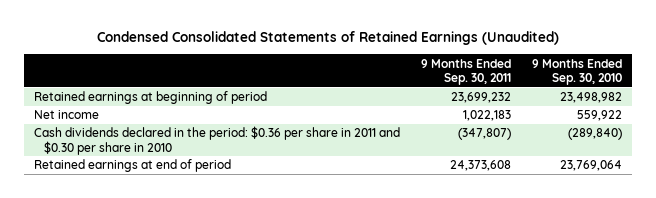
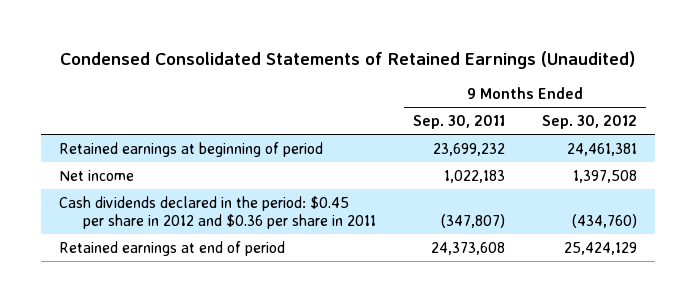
- | 9 Months Ended Sep. 30, 2011 | 9 Months Ended Sep. 30, 2010
+ | 9 Months Ended Sep. 30, 2011 | 9 Months Ended Sep. 30, 2012
- Cash dividends declared in the period: $0.36 per share in 2011 and $0.30 per share in 2010 | (347,807) | (289,840)
+ Cash dividends declared in the period: $0.45 per share in 2012 and $0.36 per share in 2011 | (347,807) | (434,760)

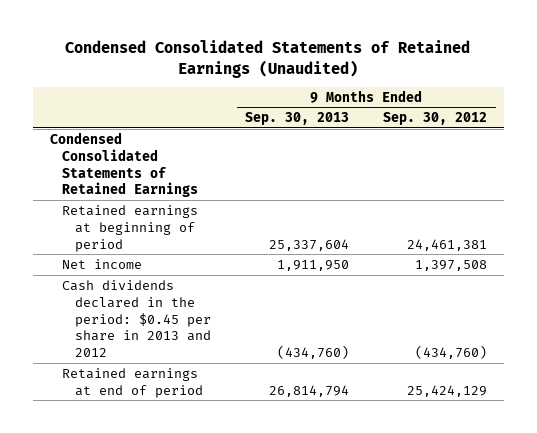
- | 9 Months Ended Sep. 30, 2011 | 9 Months Ended Sep. 30, 2012
+ | 9 Months Ended Sep. 30, 2013 | 9 Months Ended Sep. 30, 2012
+ Condensed Consolidated Statements of Retained Earnings
- Cash dividends declared in the period: $0.45 per share in 2012 and $0.36 per share in 2011 | (347,807) | (434,760)
+ Cash dividends declared in the period: $0.45 per share in 2013 and 2012 | (434,760) | (434,760)

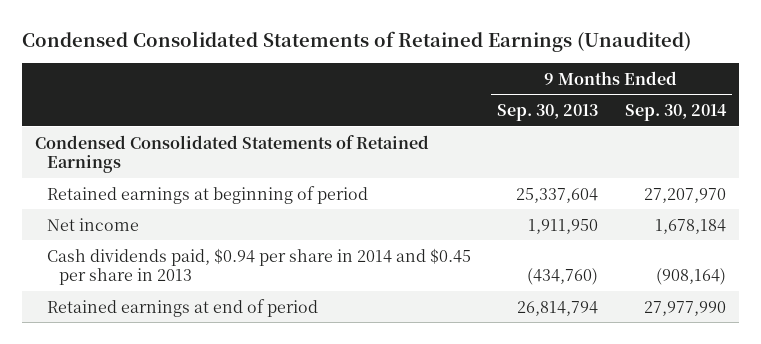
- | 9 Months Ended Sep. 30, 2013 | 9 Months Ended Sep. 30, 2012
+ | 9 Months Ended Sep. 30, 2013 | 9 Months Ended Sep. 30, 2014
- Cash dividends declared in the period: $0.45 per share in 2013 and 2012 | (434,760) | (434,760)
+ Cash dividends paid, $0.94 per share in 2014 and $0.45 per share in 2013 | (434,760) | (908,164)

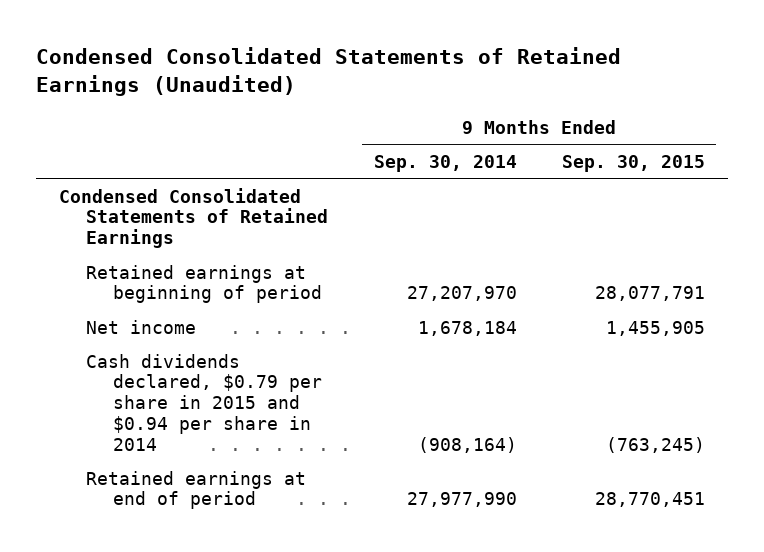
- | 9 Months Ended Sep. 30, 2013 | 9 Months Ended Sep. 30, 2014
+ | 9 Months Ended Sep. 30, 2014 | 9 Months Ended Sep. 30, 2015
- Cash dividends paid, $0.94 per share in 2014 and $0.45 per share in 2013 | (434,760) | (908,164)
+ Cash dividends declared, $0.79 per share in 2015 and $0.94 per share in 2014 | (908,164) | (763,245)

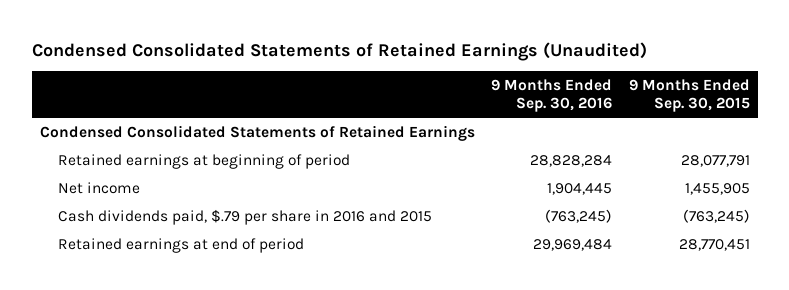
- | 9 Months Ended Sep. 30, 2014 | 9 Months Ended Sep. 30, 2015
+ | 9 Months Ended Sep. 30, 2016 | 9 Months Ended Sep. 30, 2015
- Cash dividends declared, $0.79 per share in 2015 and $0.94 per share in 2014 | (908,164) | (763,245)
+ Cash dividends paid, $.79 per share in 2016 and 2015 | (763,245) | (763,245)

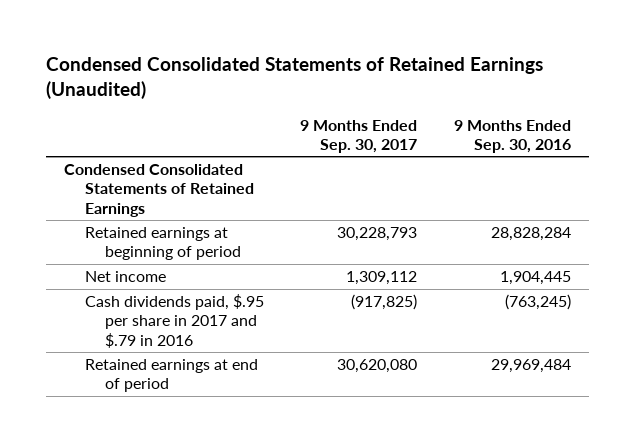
- | 9 Months Ended Sep. 30, 2016 | 9 Months Ended Sep. 30, 2015
+ | 9 Months Ended Sep. 30, 2017 | 9 Months Ended Sep. 30, 2016
- Cash dividends paid, $.79 per share in 2016 and 2015 | (763,245) | (763,245)
+ Cash dividends paid, $.95 per share in 2017 and $.79 in 2016 | (917,825) | (763,245)

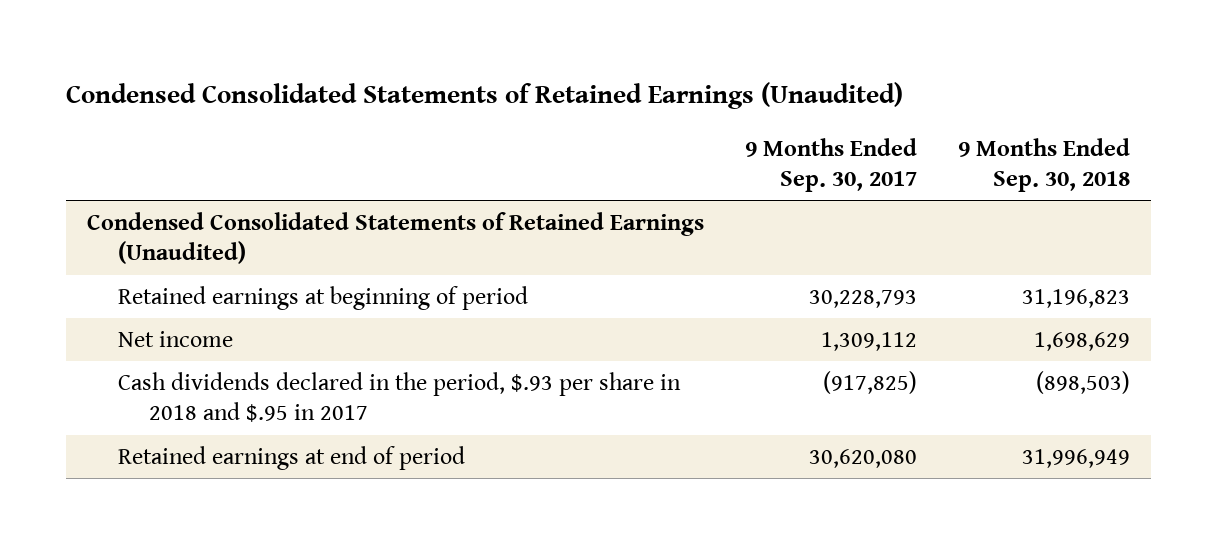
- | 9 Months Ended Sep. 30, 2017 | 9 Months Ended Sep. 30, 2016
+ | 9 Months Ended Sep. 30, 2017 | 9 Months Ended Sep. 30, 2018
- Condensed Consolidated Statements of Retained Earnings
+ Condensed Consolidated Statements of Retained Earnings (Unaudited)
- Cash dividends paid, $.95 per share in 2017 and $.79 in 2016 | (917,825) | (763,245)
+ Cash dividends declared in the period, $.93 per share in 2018 and $.95 in 2017 | (917,825) | (898,503)

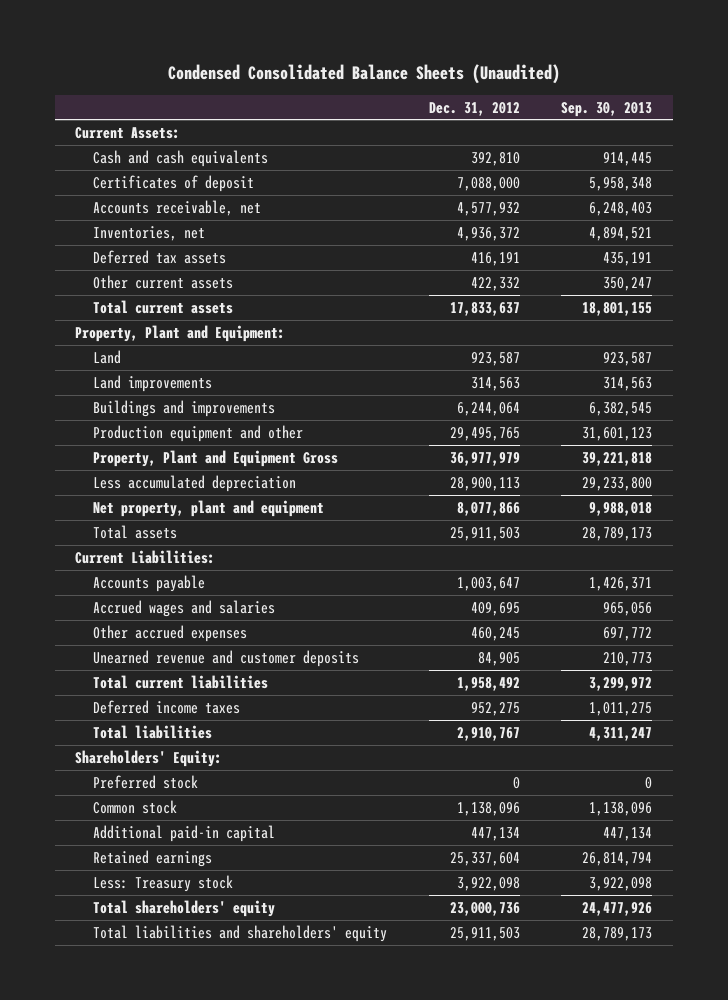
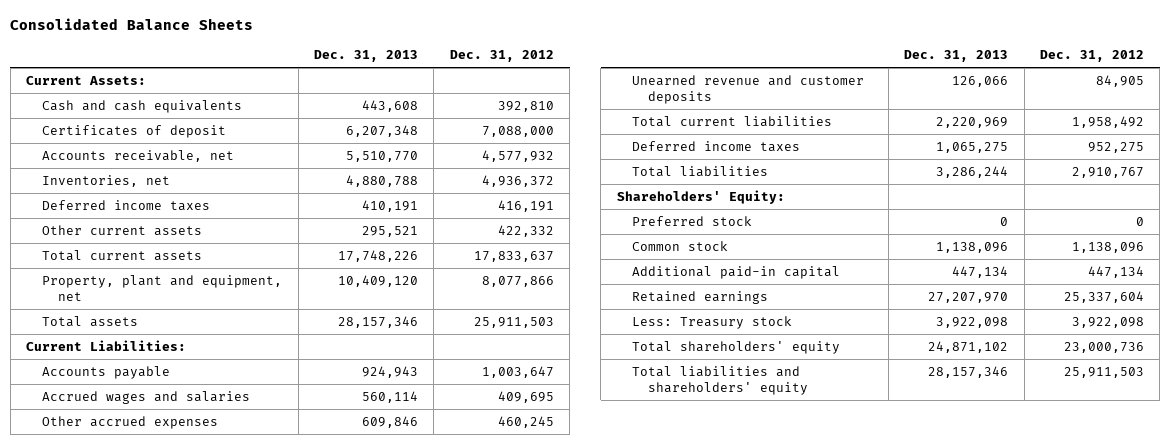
- Condensed Consolidated Balance Sheets (Unaudited)
+ Consolidated Balance Sheets
- | Dec. 31, 2012 | Sep. 30, 2013
+ | Dec. 31, 2013 | Dec. 31, 2012
- Deferred tax assets | 416,191 | 435,191
+ Deferred income taxes | 410,191 | 416,191
- Property, Plant and Equipment:
- Land | 923,587 | 923,587
- Land improvements | 314,563 | 314,563
- Buildings and improvements | 6,244,064 | 6,382,545
- Production equipment and other | 29,495,765 | 31,601,123
- Property, Plant and Equipment Gross | 36,977,979 | 39,221,818
- Less accumulated depreciation | 28,900,113 | 29,233,800
- Net property, plant and equipment | 8,077,866 | 9,988,018
+ Property, plant and equipment, net | 10,409,120 | 8,077,866

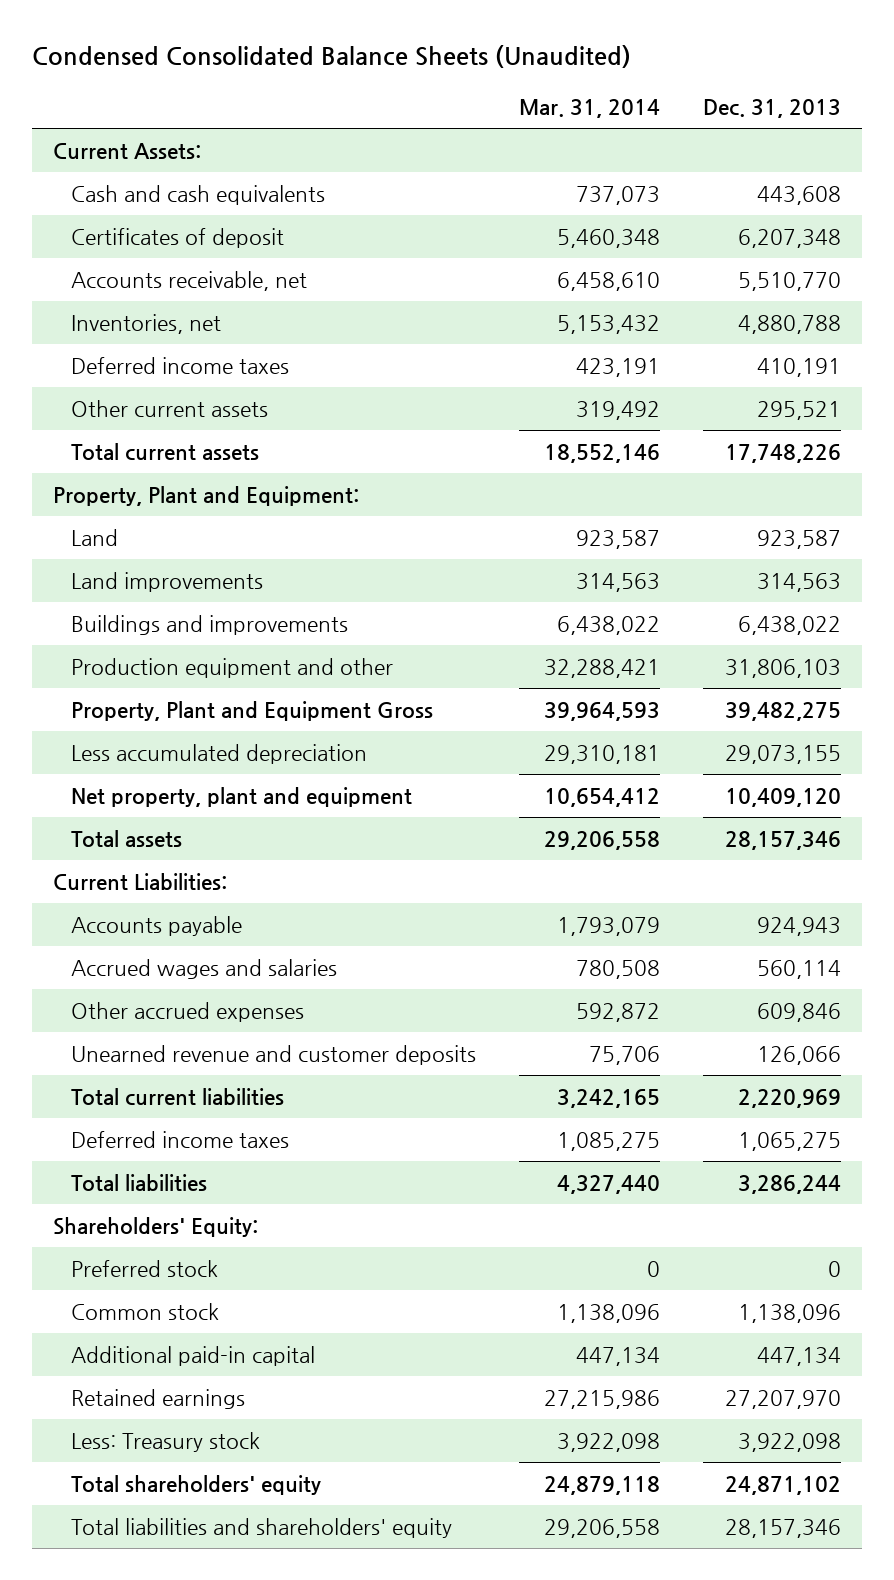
- Consolidated Balance Sheets
+ Condensed Consolidated Balance Sheets (Unaudited)
- | Dec. 31, 2013 | Dec. 31, 2012
+ | Mar. 31, 2014 | Dec. 31, 2013
- Property, plant and equipment, net | 10,409,120 | 8,077,866
+ Property, Plant and Equipment:
+ Land | 923,587 | 923,587
+ Land improvements | 314,563 | 314,563
+ Buildings and improvements | 6,438,022 | 6,438,022
+ Production equipment and other | 32,288,421 | 31,806,103
+ Property, Plant and Equipment Gross | 39,964,593 | 39,482,275
+ Less accumulated depreciation | 29,310,181 | 29,073,155
+ Net property, plant and equipment | 10,654,412 | 10,409,120

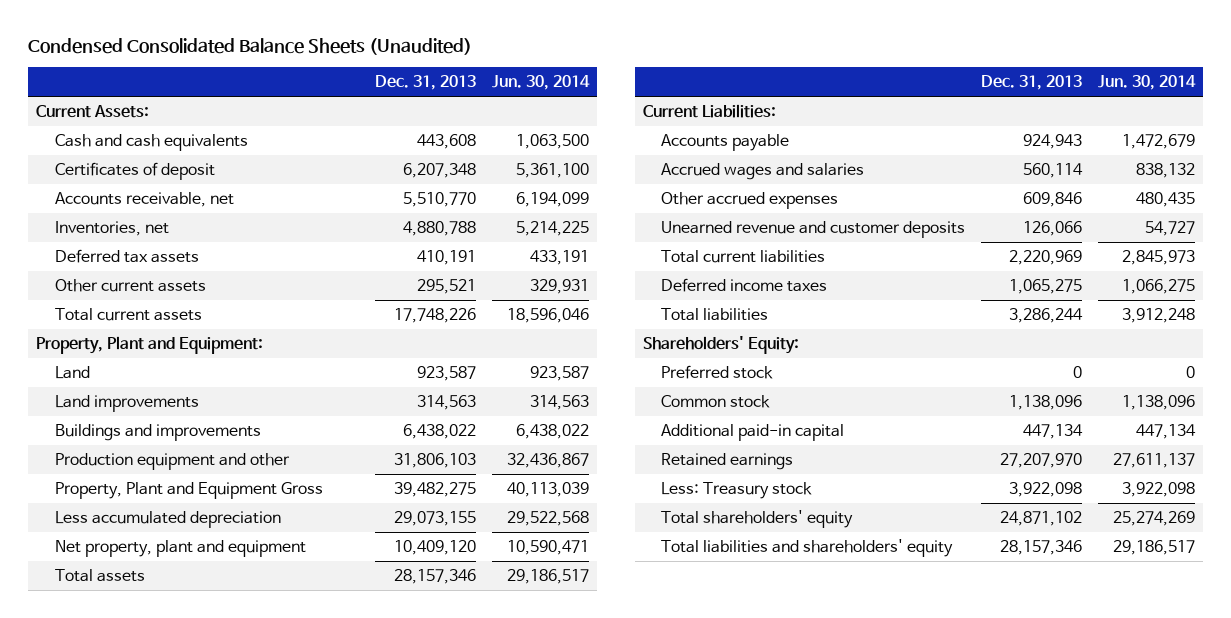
- | Mar. 31, 2014 | Dec. 31, 2013
+ | Dec. 31, 2013 | Jun. 30, 2014
- Deferred income taxes | 423,191 | 410,191
+ Deferred tax assets | 410,191 | 433,191

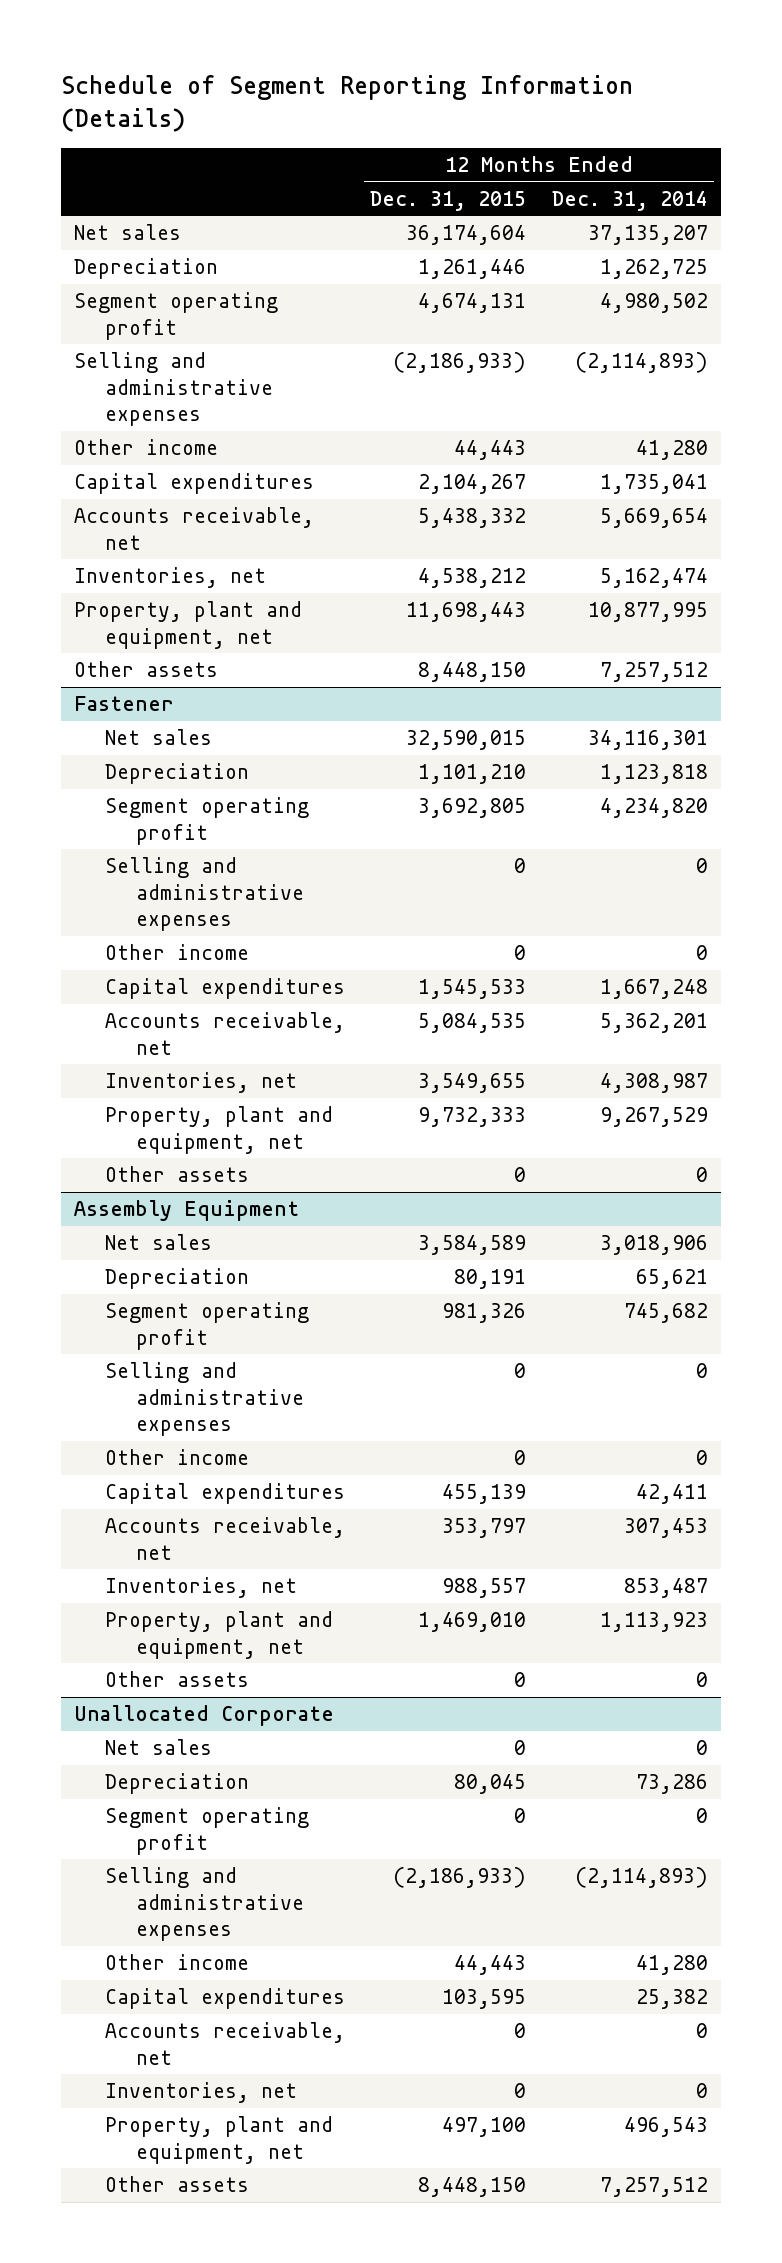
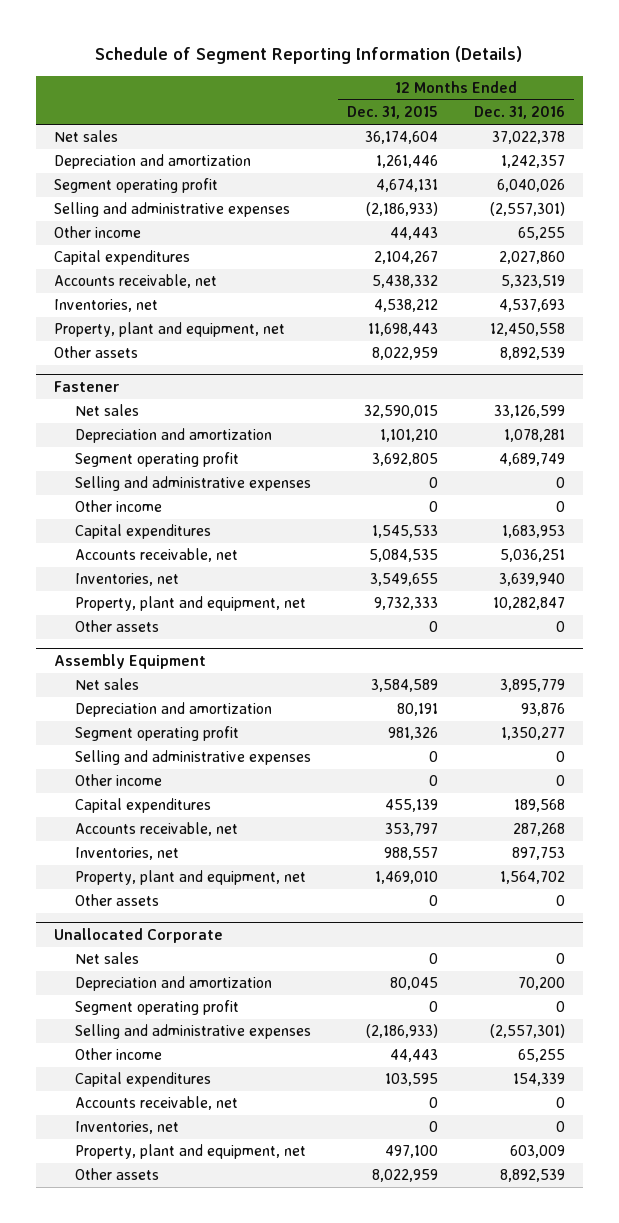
- | 12 Months Ended Dec. 31, 2015 | 12 Months Ended Dec. 31, 2014
+ | 12 Months Ended Dec. 31, 2015 | 12 Months Ended Dec. 31, 2016
- Depreciation | 1,261,446 | 1,262,725
+ Depreciation and amortization | 1,261,446 | 1,242,357
- Other assets | 8,448,150 | 7,257,512
+ Other assets | 8,022,959 | 8,892,539
@ Fastener
- Depreciation | 1,101,210 | 1,123,818
+ Depreciation and amortization | 1,101,210 | 1,078,281
@ Assembly Equipment
- Depreciation | 80,191 | 65,621
+ Depreciation and amortization | 80,191 | 93,876
@ Unallocated Corporate
- Depreciation | 80,045 | 73,286
+ Depreciation and amortization | 80,045 | 70,200
- Other assets | 8,448,150 | 7,257,512
+ Other assets | 8,022,959 | 8,892,539

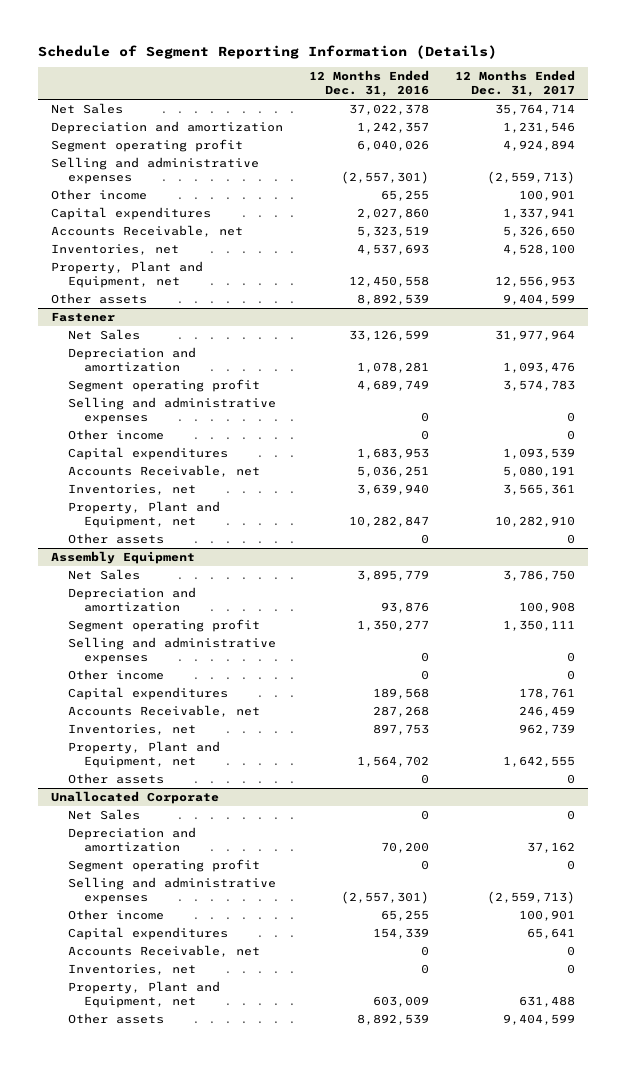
- | 12 Months Ended Dec. 31, 2015 | 12 Months Ended Dec. 31, 2016
+ | 12 Months Ended Dec. 31, 2016 | 12 Months Ended Dec. 31, 2017
- Net sales | 36,174,604 | 37,022,378
+ Net Sales | 37,022,378 | 35,764,714
- Accounts receivable, net | 5,438,332 | 5,323,519
+ Accounts Receivable, net | 5,323,519 | 5,326,650
- Property, plant and equipment, net | 11,698,443 | 12,450,558
+ Property, Plant and Equipment, net | 12,450,558 | 12,556,953
@ Fastener
- Net sales | 32,590,015 | 33,126,599
+ Net Sales | 33,126,599 | 31,977,964
- Accounts receivable, net | 5,084,535 | 5,036,251
+ Accounts Receivable, net | 5,036,251 | 5,080,191
- Property, plant and equipment, net | 9,732,333 | 10,282,847
+ Property, Plant and Equipment, net | 10,282,847 | 10,282,910
@ Assembly Equipment
- Net sales | 3,584,589 | 3,895,779
+ Net Sales | 3,895,779 | 3,786,750
- Accounts receivable, net | 353,797 | 287,268
+ Accounts Receivable, net | 287,268 | 246,459
- Property, plant and equipment, net | 1,469,010 | 1,564,702
+ Property, Plant and Equipment, net | 1,564,702 | 1,642,555
@ Unallocated Corporate
- Net sales | 0 | 0
+ Net Sales | 0 | 0
- Accounts receivable, net | 0 | 0
+ Accounts Receivable, net | 0 | 0
- Property, plant and equipment, net | 497,100 | 603,009
+ Property, Plant and Equipment, net | 603,009 | 631,488

